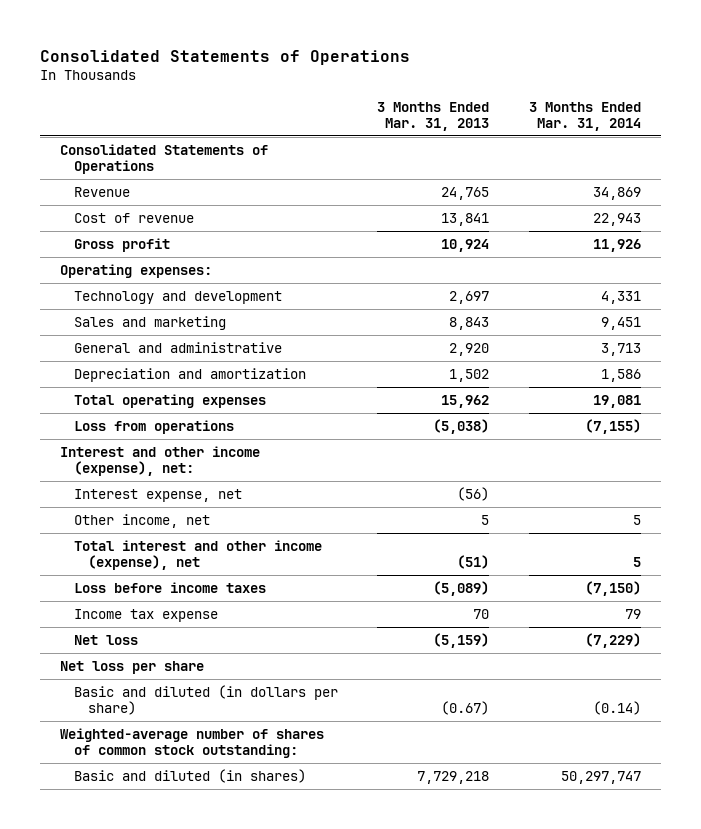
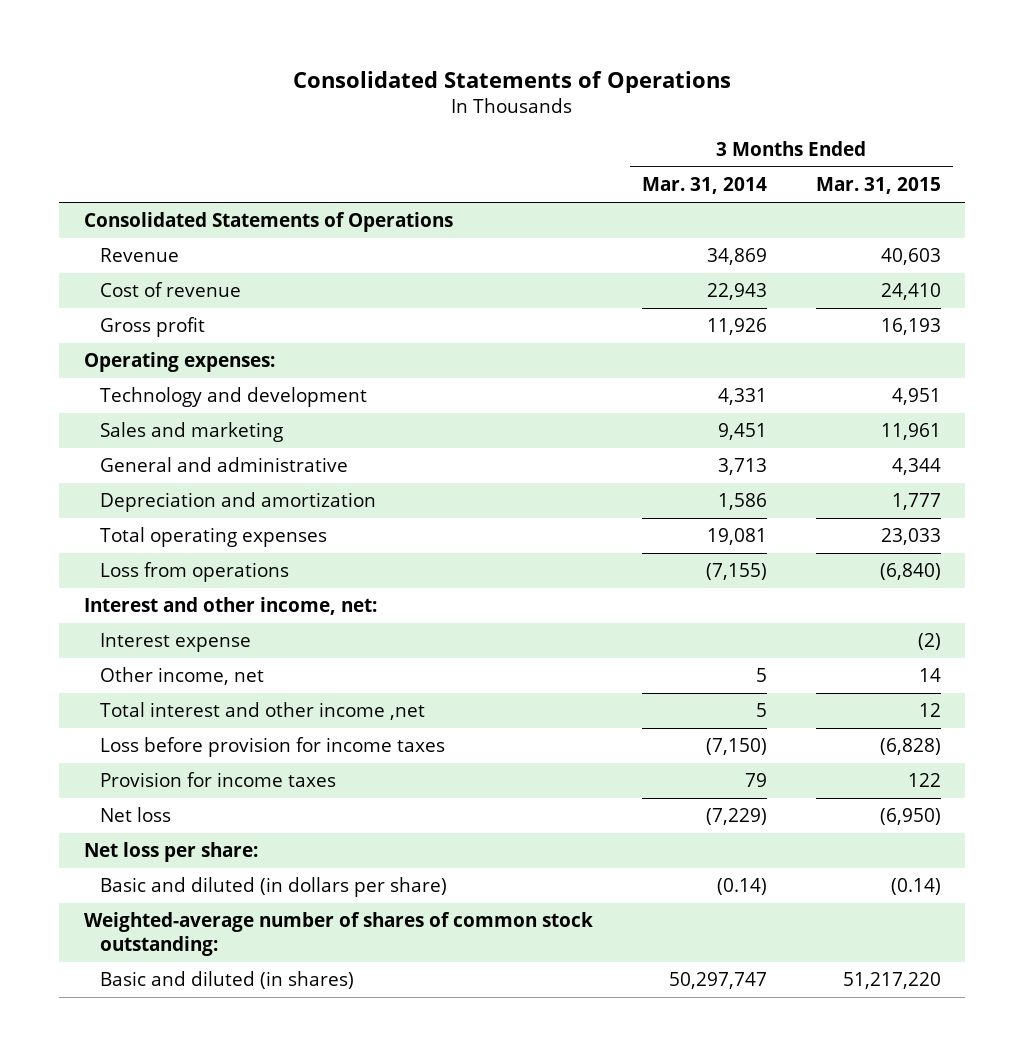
- | 3 Months Ended Mar. 31, 2013 | 3 Months Ended Mar. 31, 2014
+ | 3 Months Ended Mar. 31, 2014 | 3 Months Ended Mar. 31, 2015
- Interest and other income (expense), net:
- Interest expense, net | (56) |
+ Interest and other income, net:
+ Interest expense | | (2)
- Total interest and other income (expense), net | (51) | 5
- Loss before income taxes | (5,089) | (7,150)
- Income tax expense | 70 | 79
+ Total interest and other income ,net | 5 | 12
+ Loss before provision for income taxes | (7,150) | (6,828)
+ Provision for income taxes | 79 | 122
- Net loss per share
+ Net loss per share:

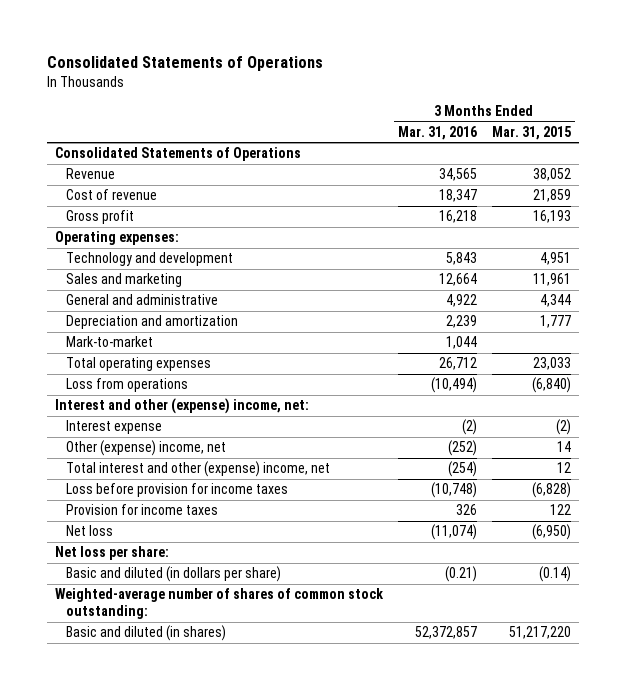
- | 3 Months Ended Mar. 31, 2014 | 3 Months Ended Mar. 31, 2015
+ | 3 Months Ended Mar. 31, 2016 | 3 Months Ended Mar. 31, 2015
- Revenue | 34,869 | 40,603
- Cost of revenue | 22,943 | 24,410
+ Revenue | 34,565 | 38,052
+ Cost of revenue | 18,347 | 21,859
+ Mark-to-market | 1,044 |
- Interest and other income, net:
+ Interest and other (expense) income, net:
- Other income, net | 5 | 14
- Total interest and other income ,net | 5 | 12
+ Other (expense) income, net | (252) | 14
+ Total interest and other (expense) income, net | (254) | 12

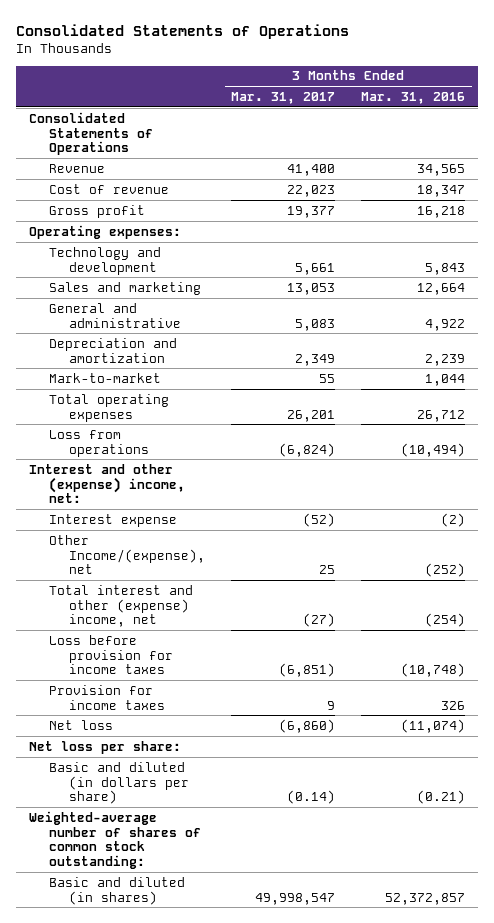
- | 3 Months Ended Mar. 31, 2016 | 3 Months Ended Mar. 31, 2015
+ | 3 Months Ended Mar. 31, 2017 | 3 Months Ended Mar. 31, 2016
- Other (expense) income, net | (252) | 14
+ Other Income/(expense), net | 25 | (252)

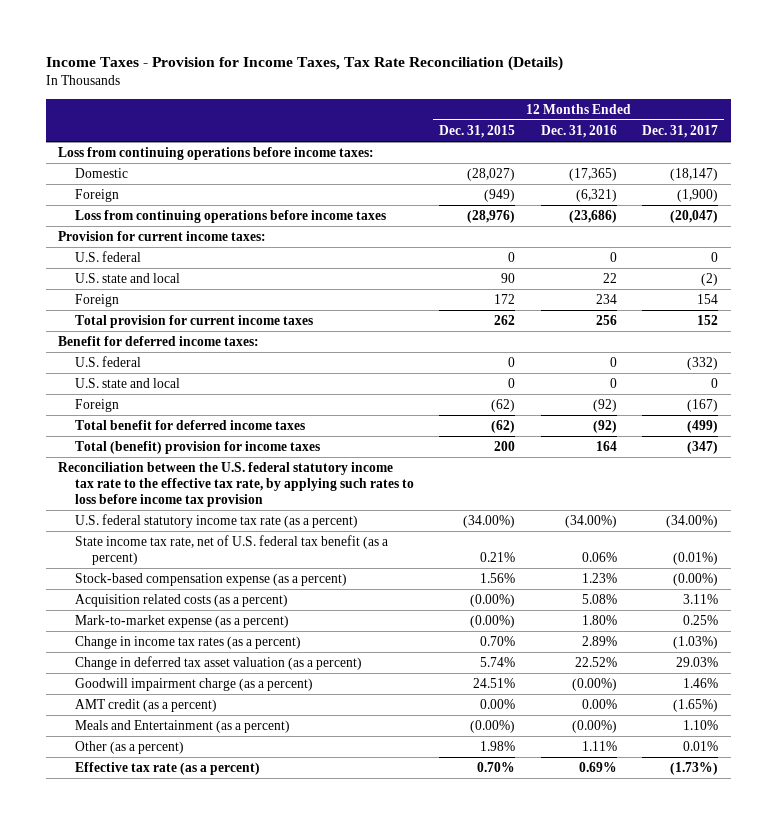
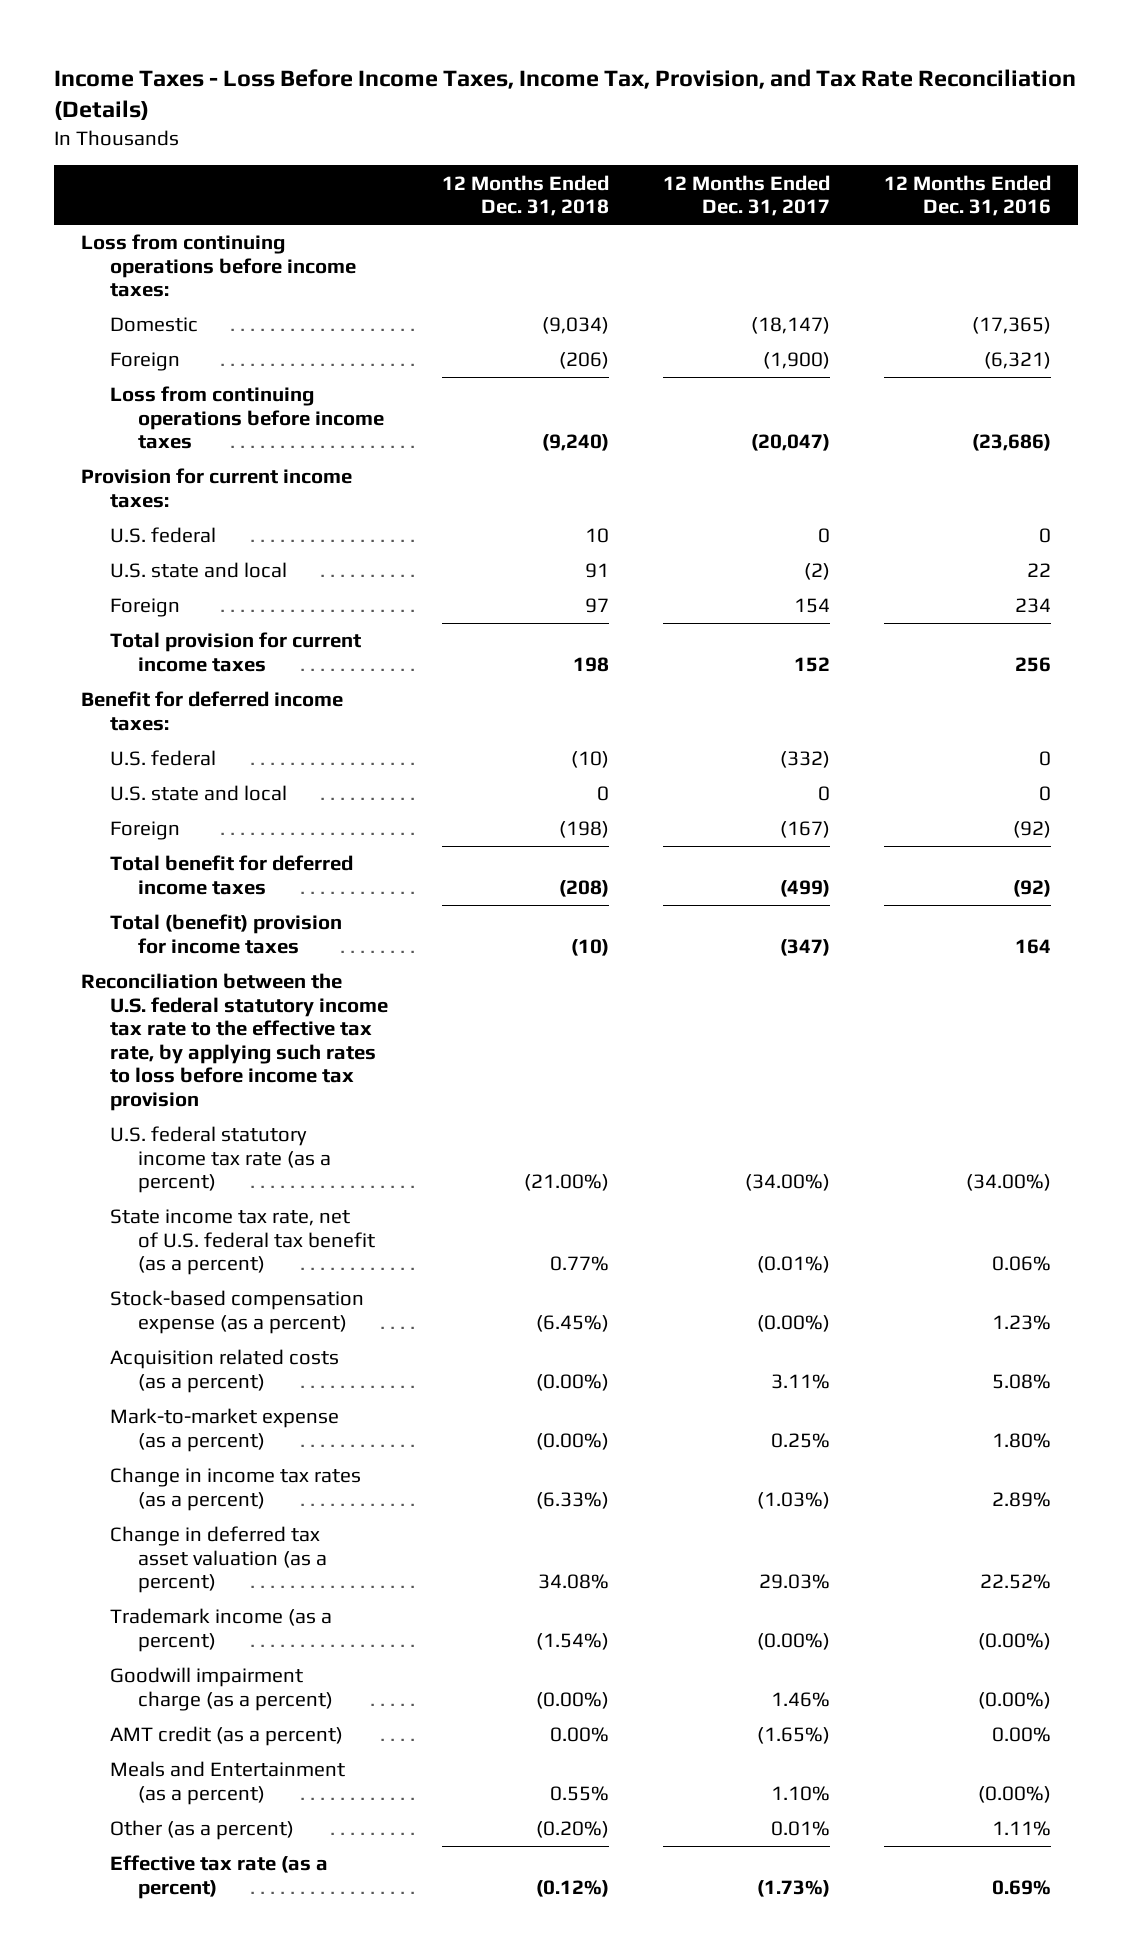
- Income Taxes - Provision for Income Taxes, Tax Rate Reconciliation (Details)
+ Income Taxes - Loss Before Income Taxes, Income Tax, Provision, and Tax Rate Reconciliation (Details)
- | 12 Months Ended Dec. 31, 2015 | 12 Months Ended Dec. 31, 2016 | 12 Months Ended Dec. 31, 2017
+ | 12 Months Ended Dec. 31, 2018 | 12 Months Ended Dec. 31, 2017 | 12 Months Ended Dec. 31, 2016
+ Trademark income (as a percent) | (1.54%) | (0.00%) | (0.00%)

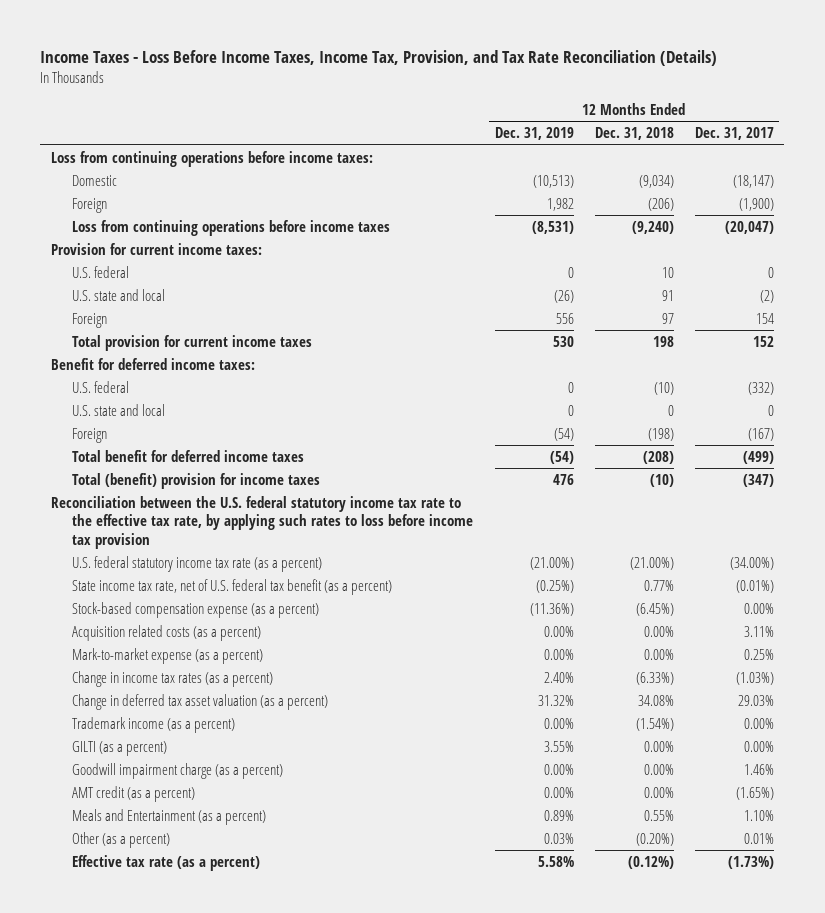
- | 12 Months Ended Dec. 31, 2018 | 12 Months Ended Dec. 31, 2017 | 12 Months Ended Dec. 31, 2016
+ | 12 Months Ended Dec. 31, 2019 | 12 Months Ended Dec. 31, 2018 | 12 Months Ended Dec. 31, 2017
- Stock-based compensation expense (as a percent) | (6.45%) | (0.00%) | 1.23%
- Acquisition related costs (as a percent) | (0.00%) | 3.11% | 5.08%
- Mark-to-market expense (as a percent) | (0.00%) | 0.25% | 1.80%
+ Stock-based compensation expense (as a percent) | (11.36%) | (6.45%) | 0.00%
+ Acquisition related costs (as a percent) | 0.00% | 0.00% | 3.11%
+ Mark-to-market expense (as a percent) | 0.00% | 0.00% | 0.25%
- Trademark income (as a percent) | (1.54%) | (0.00%) | (0.00%)
- Goodwill impairment charge (as a percent) | (0.00%) | 1.46% | (0.00%)
+ Trademark income (as a percent) | 0.00% | (1.54%) | 0.00%
+ GILTI (as a percent) | 3.55% | 0.00% | 0.00%
+ Goodwill impairment charge (as a percent) | 0.00% | 0.00% | 1.46%

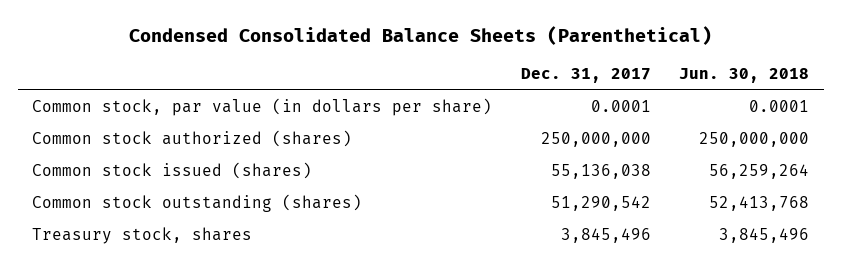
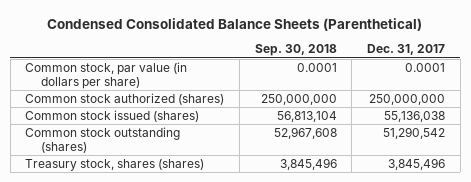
- | Dec. 31, 2017 | Jun. 30, 2018
+ | Sep. 30, 2018 | Dec. 31, 2017
- Treasury stock, shares | 3,845,496 | 3,845,496
+ Treasury stock, shares (shares) | 3,845,496 | 3,845,496

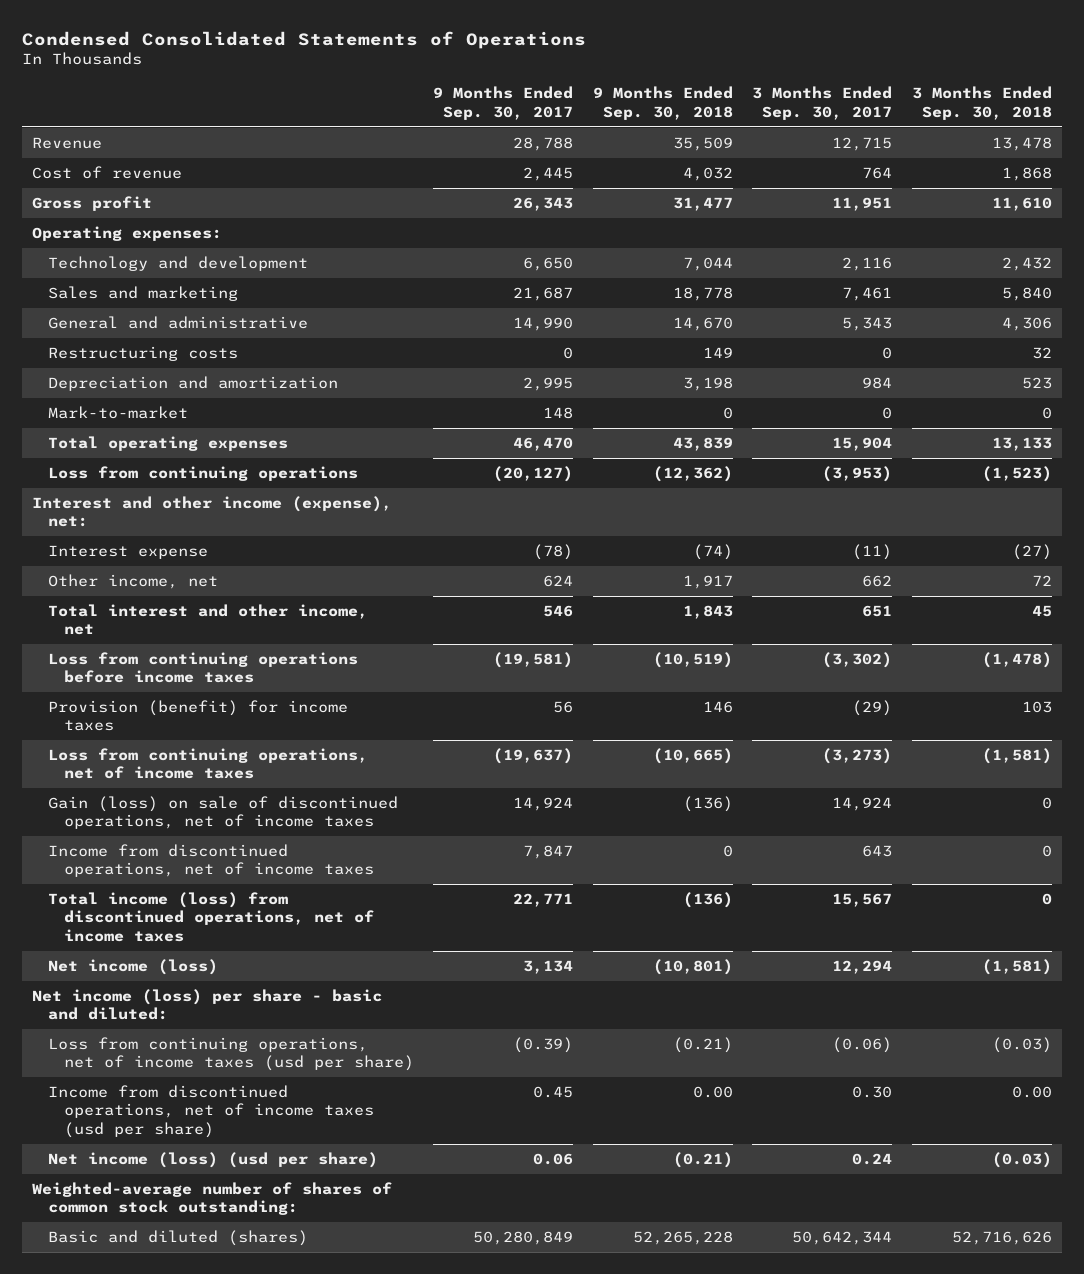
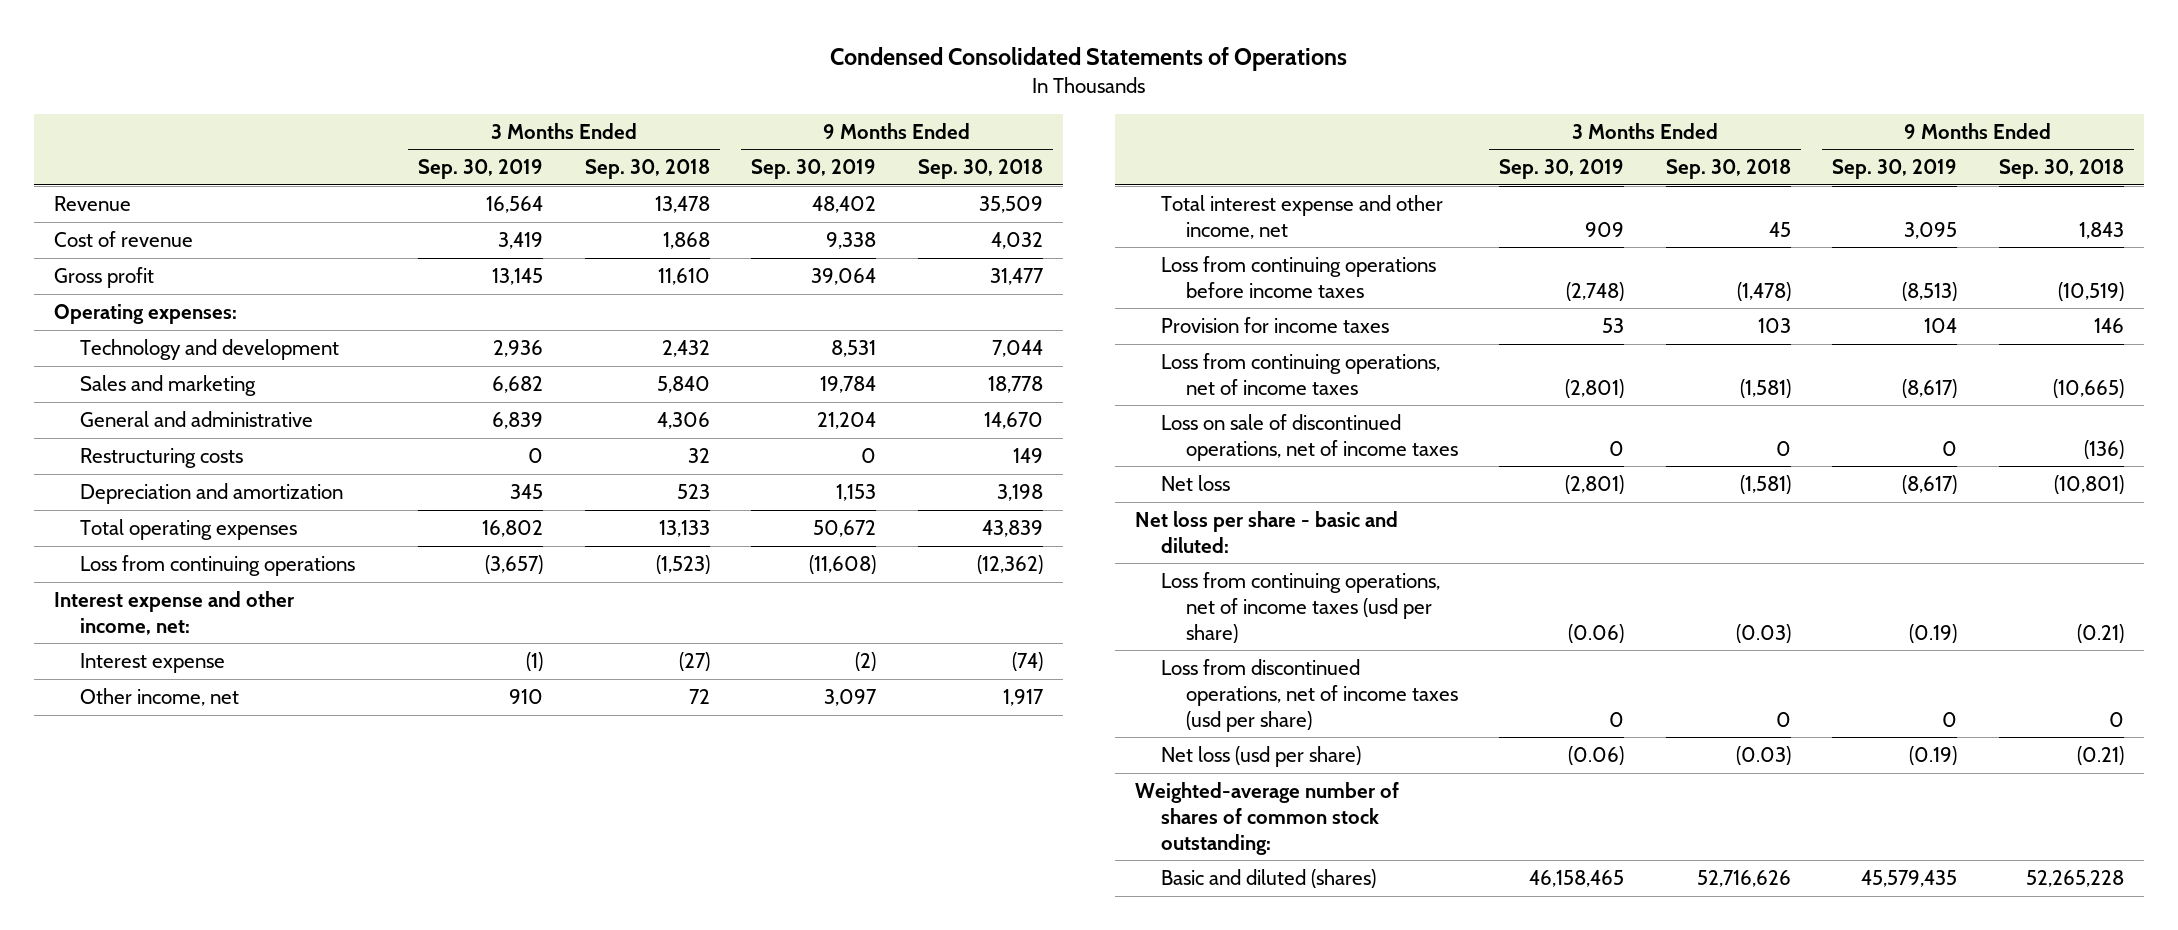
- | 9 Months Ended Sep. 30, 2017 | 9 Months Ended Sep. 30, 2018 | 3 Months Ended Sep. 30, 2017 | 3 Months Ended Sep. 30, 2018
+ | 3 Months Ended Sep. 30, 2019 | 3 Months Ended Sep. 30, 2018 | 9 Months Ended Sep. 30, 2019 | 9 Months Ended Sep. 30, 2018
- Mark-to-market | 148 | 0 | 0 | 0
- Interest and other income (expense), net:
+ Interest expense and other income, net:
- Total interest and other income, net | 546 | 1,843 | 651 | 45
+ Total interest expense and other income, net | 909 | 45 | 3,095 | 1,843
- Provision (benefit) for income taxes | 56 | 146 | (29) | 103
+ Provision for income taxes | 53 | 103 | 104 | 146
- Gain (loss) on sale of discontinued operations, net of income taxes | 14,924 | (136) | 14,924 | 0
- Income from discontinued operations, net of income taxes | 7,847 | 0 | 643 | 0
- Total income (loss) from discontinued operations, net of income taxes | 22,771 | (136) | 15,567 | 0
- Net income (loss) | 3,134 | (10,801) | 12,294 | (1,581)
- Net income (loss) per share - basic and diluted:
+ Loss on sale of discontinued operations, net of income taxes | 0 | 0 | 0 | (136)
+ Net loss | (2,801) | (1,581) | (8,617) | (10,801)
+ Net loss per share - basic and diluted:
- Income from discontinued operations, net of income taxes (usd per share) | 0.45 | 0.00 | 0.30 | 0.00
- Net income (loss) (usd per share) | 0.06 | (0.21) | 0.24 | (0.03)
+ Loss from discontinued operations, net of income taxes (usd per share) | 0 | 0 | 0 | 0
+ Net loss (usd per share) | (0.06) | (0.03) | (0.19) | (0.21)

